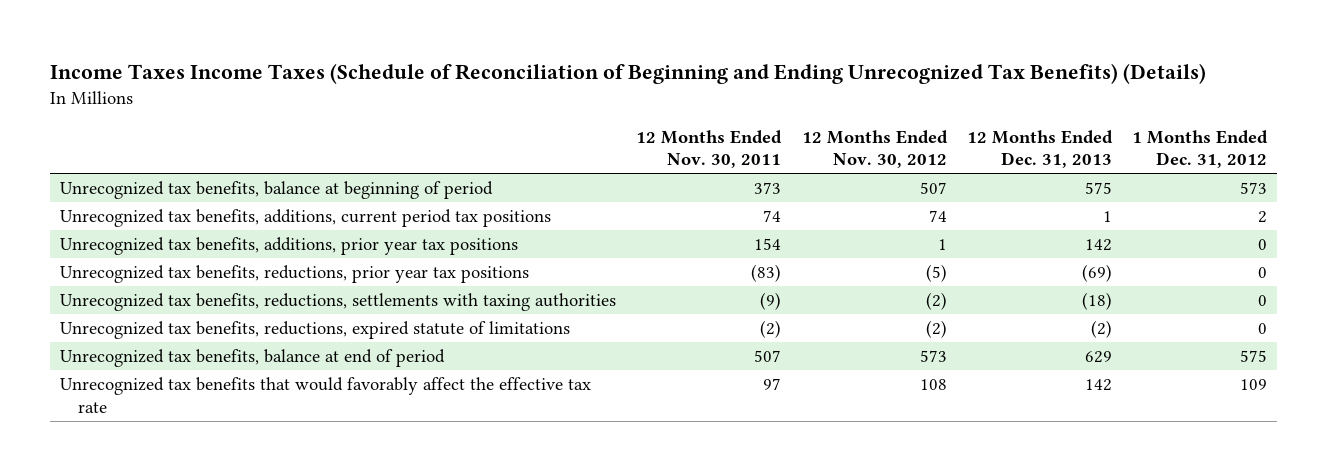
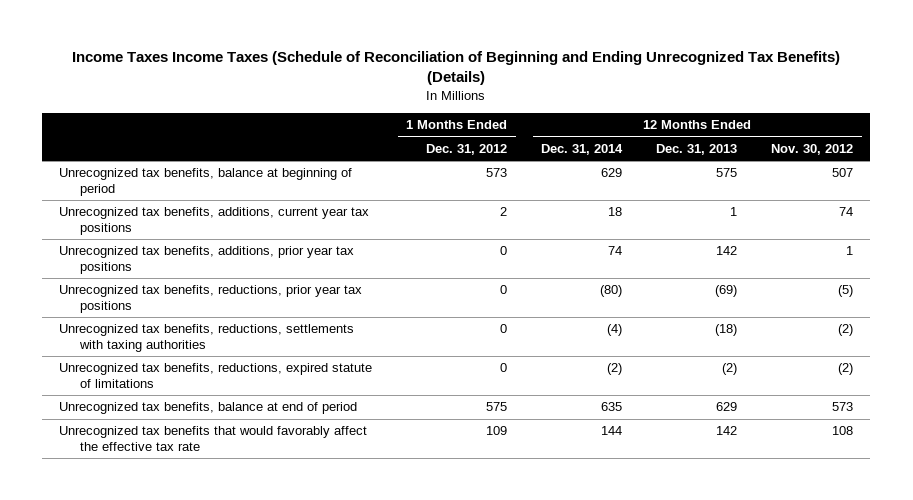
- | 12 Months Ended Nov. 30, 2011 | 12 Months Ended Nov. 30, 2012 | 12 Months Ended Dec. 31, 2013 | 1 Months Ended Dec. 31, 2012
+ | 1 Months Ended Dec. 31, 2012 | 12 Months Ended Dec. 31, 2014 | 12 Months Ended Dec. 31, 2013 | 12 Months Ended Nov. 30, 2012
- Unrecognized tax benefits, additions, current period tax positions | 74 | 74 | 1 | 2
+ Unrecognized tax benefits, additions, current year tax positions | 2 | 18 | 1 | 74

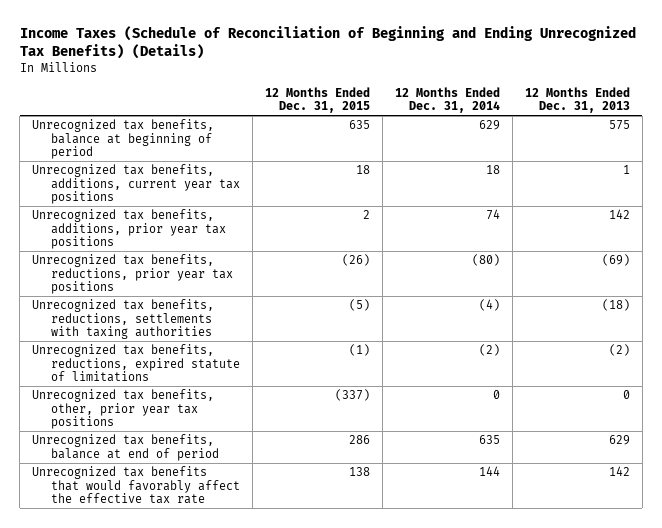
- Income Taxes Income Taxes (Schedule of Reconciliation of Beginning and Ending Unrecognized Tax Benefits) (Details)
+ Income Taxes (Schedule of Reconciliation of Beginning and Ending Unrecognized Tax Benefits) (Details)
- | 1 Months Ended Dec. 31, 2012 | 12 Months Ended Dec. 31, 2014 | 12 Months Ended Dec. 31, 2013 | 12 Months Ended Nov. 30, 2012
+ | 12 Months Ended Dec. 31, 2015 | 12 Months Ended Dec. 31, 2014 | 12 Months Ended Dec. 31, 2013
+ Unrecognized tax benefits, other, prior year tax positions | (337) | 0 | 0

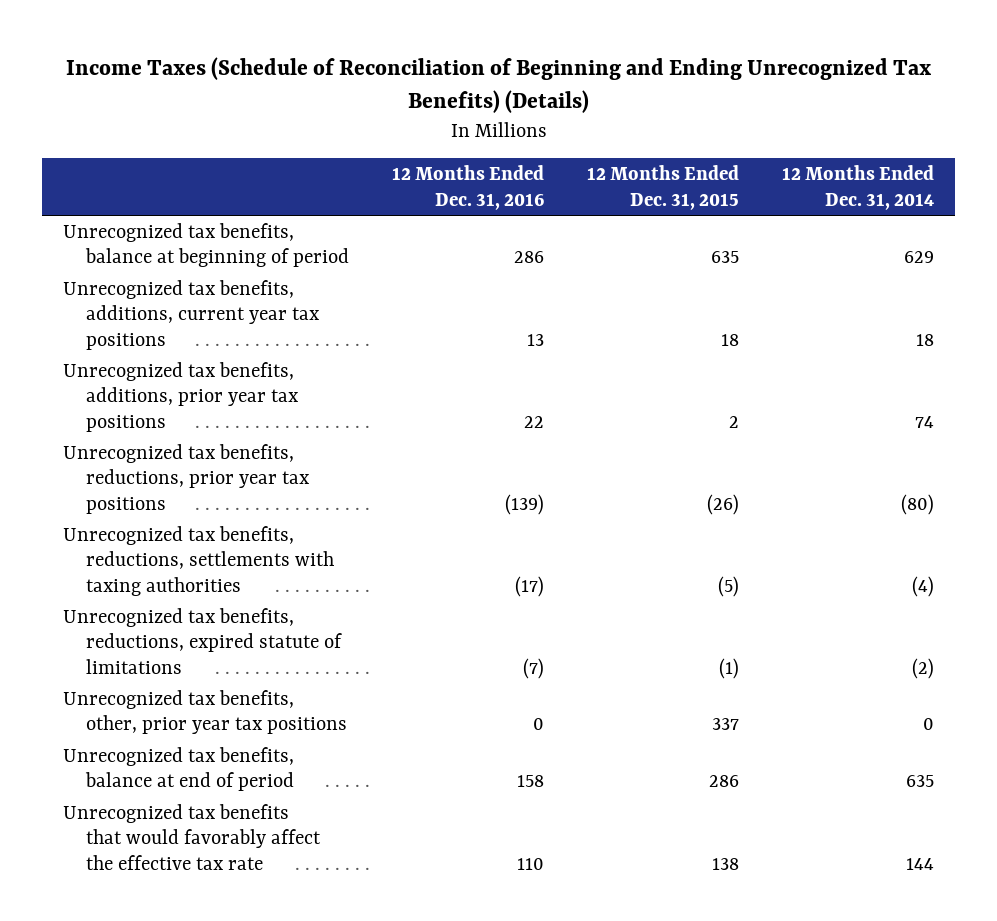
- | 12 Months Ended Dec. 31, 2015 | 12 Months Ended Dec. 31, 2014 | 12 Months Ended Dec. 31, 2013
+ | 12 Months Ended Dec. 31, 2016 | 12 Months Ended Dec. 31, 2015 | 12 Months Ended Dec. 31, 2014
- Unrecognized tax benefits, other, prior year tax positions | (337) | 0 | 0
+ Unrecognized tax benefits, other, prior year tax positions | 0 | 337 | 0

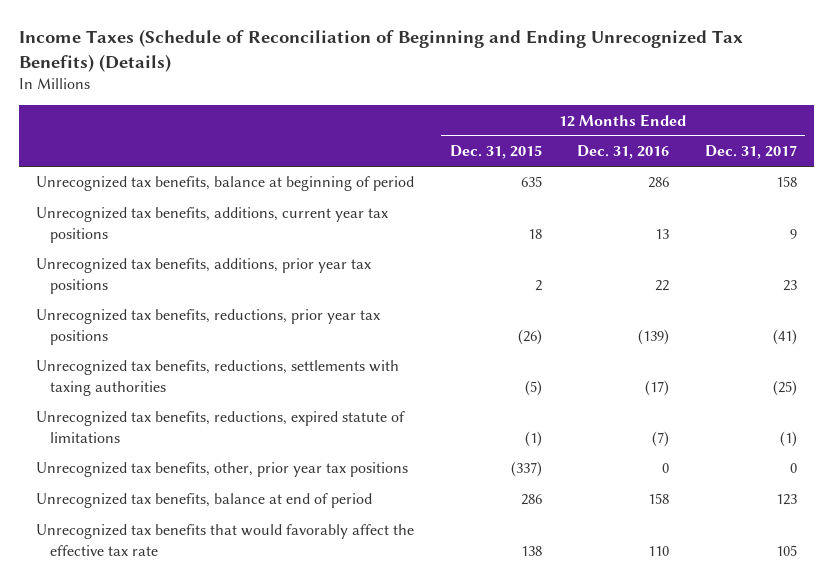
- | 12 Months Ended Dec. 31, 2016 | 12 Months Ended Dec. 31, 2015 | 12 Months Ended Dec. 31, 2014
+ | 12 Months Ended Dec. 31, 2015 | 12 Months Ended Dec. 31, 2016 | 12 Months Ended Dec. 31, 2017
- Unrecognized tax benefits, other, prior year tax positions | 0 | 337 | 0
+ Unrecognized tax benefits, other, prior year tax positions | (337) | 0 | 0

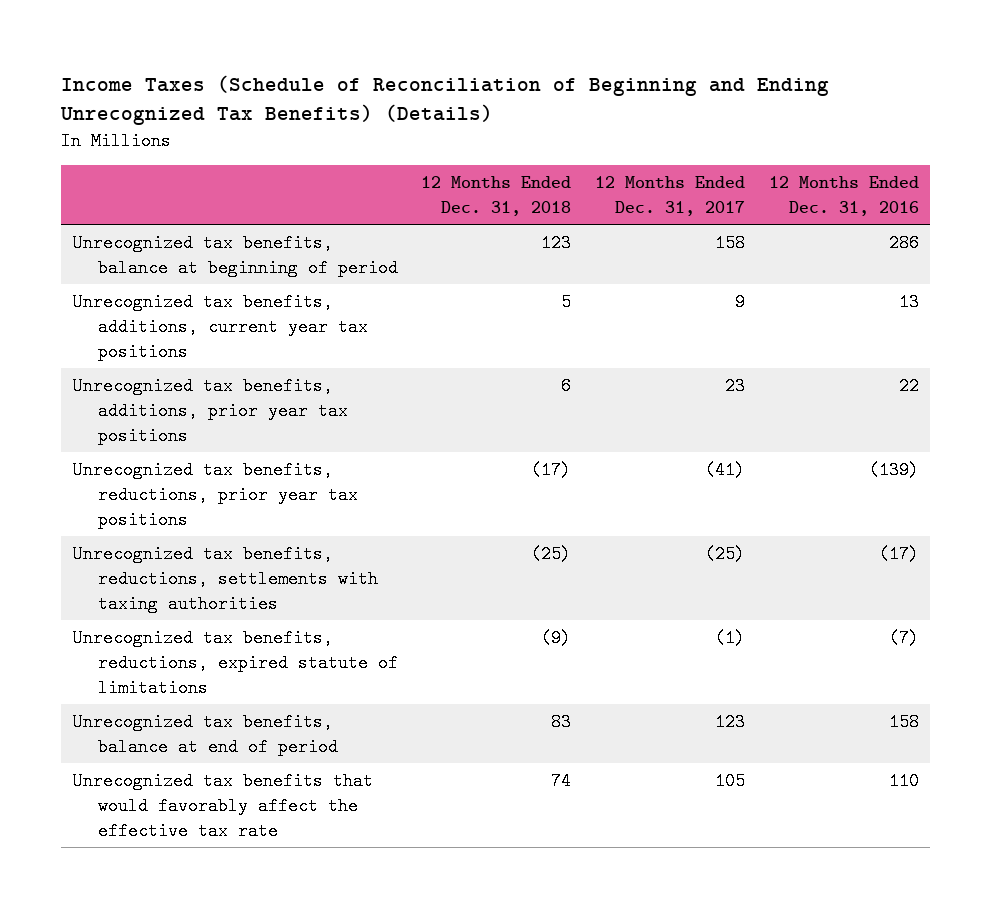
- | 12 Months Ended Dec. 31, 2015 | 12 Months Ended Dec. 31, 2016 | 12 Months Ended Dec. 31, 2017
+ | 12 Months Ended Dec. 31, 2018 | 12 Months Ended Dec. 31, 2017 | 12 Months Ended Dec. 31, 2016
- Unrecognized tax benefits, other, prior year tax positions | (337) | 0 | 0

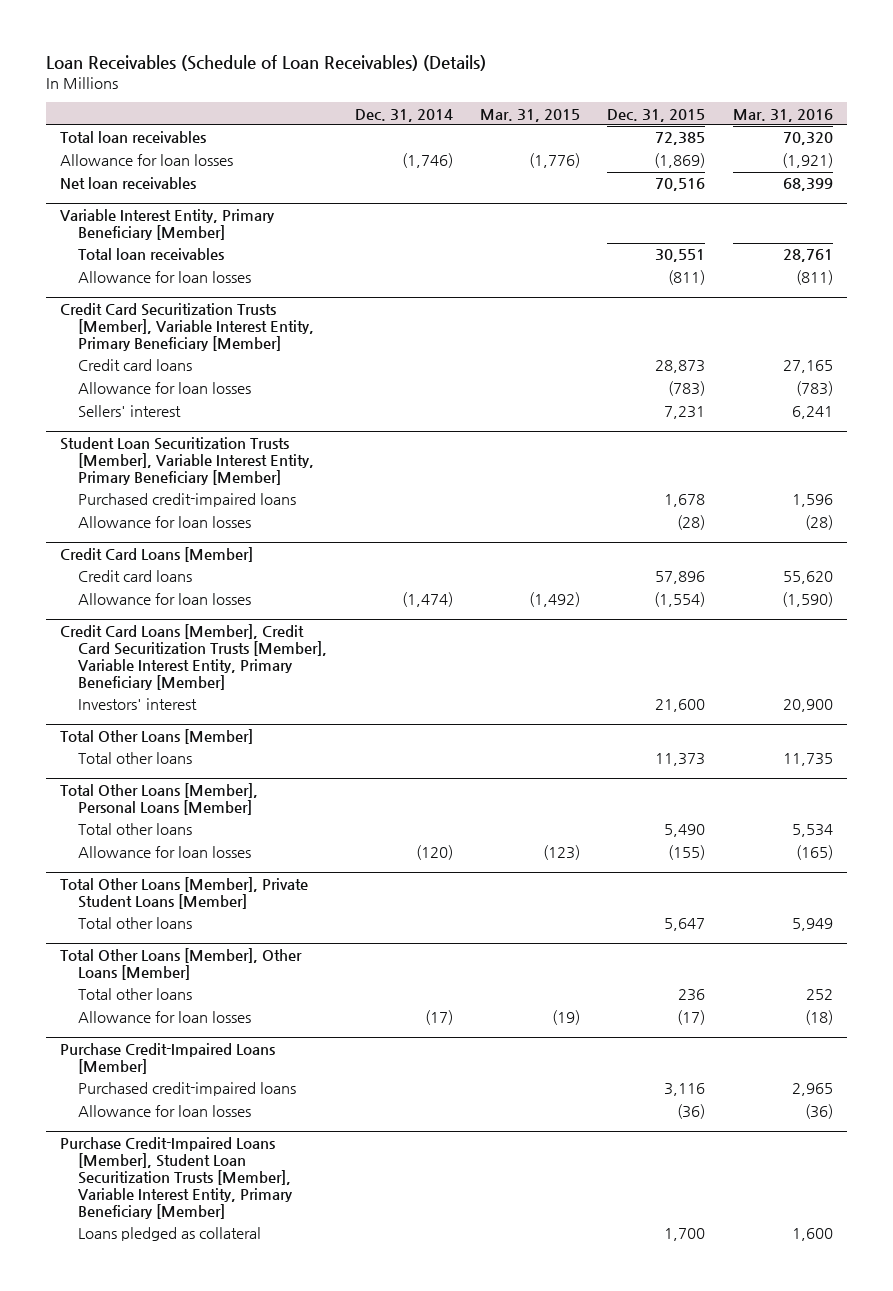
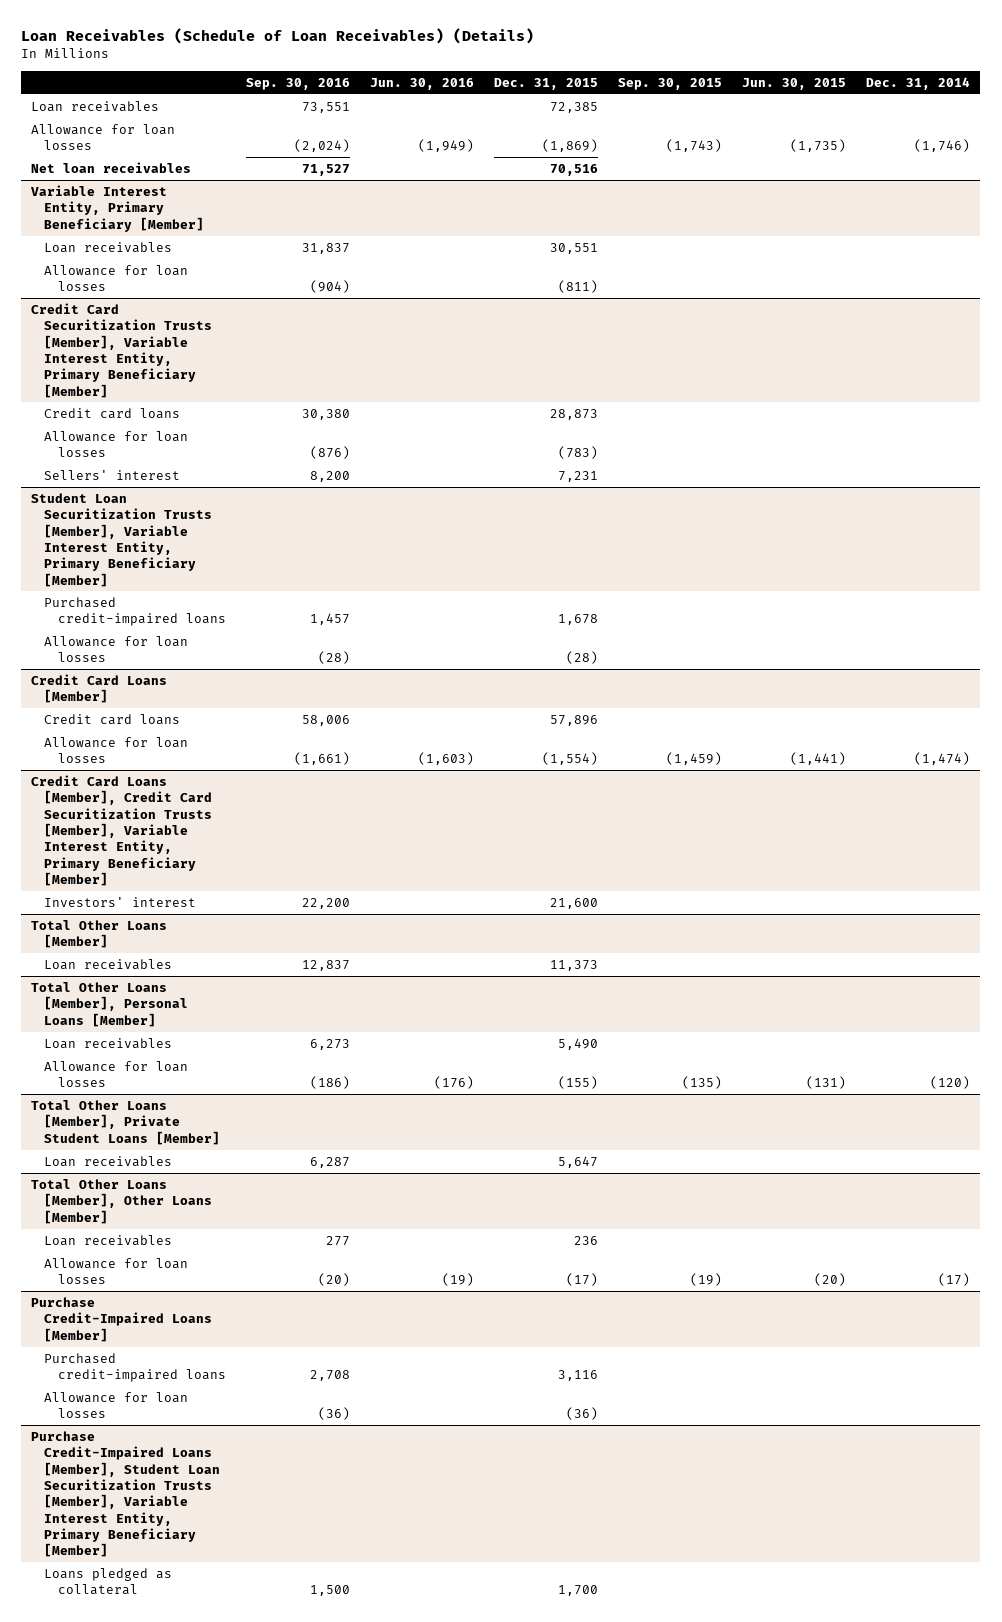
- | Dec. 31, 2014 | Mar. 31, 2015 | Dec. 31, 2015 | Mar. 31, 2016
+ | Sep. 30, 2016 | Jun. 30, 2016 | Dec. 31, 2015 | Sep. 30, 2015 | Jun. 30, 2015 | Dec. 31, 2014
- Total loan receivables | | | 72,385 | 70,320
+ Loan receivables | 73,551 | | 72,385 | | |
@ Variable Interest Entity, Primary Beneficiary [Member]
- Total loan receivables | | | 30,551 | 28,761
+ Loan receivables | 31,837 | | 30,551 | | |
@ Total Other Loans [Member]
- Total other loans | | | 11,373 | 11,735
+ Loan receivables | 12,837 | | 11,373 | | |
@ Total Other Loans [Member], Personal Loans [Member]
- Total other loans | | | 5,490 | 5,534
+ Loan receivables | 6,273 | | 5,490 | | |
@ Total Other Loans [Member], Private Student Loans [Member]
- Total other loans | | | 5,647 | 5,949
+ Loan receivables | 6,287 | | 5,647 | | |
@ Total Other Loans [Member], Other Loans [Member]
- Total other loans | | | 236 | 252
+ Loan receivables | 277 | | 236 | | |

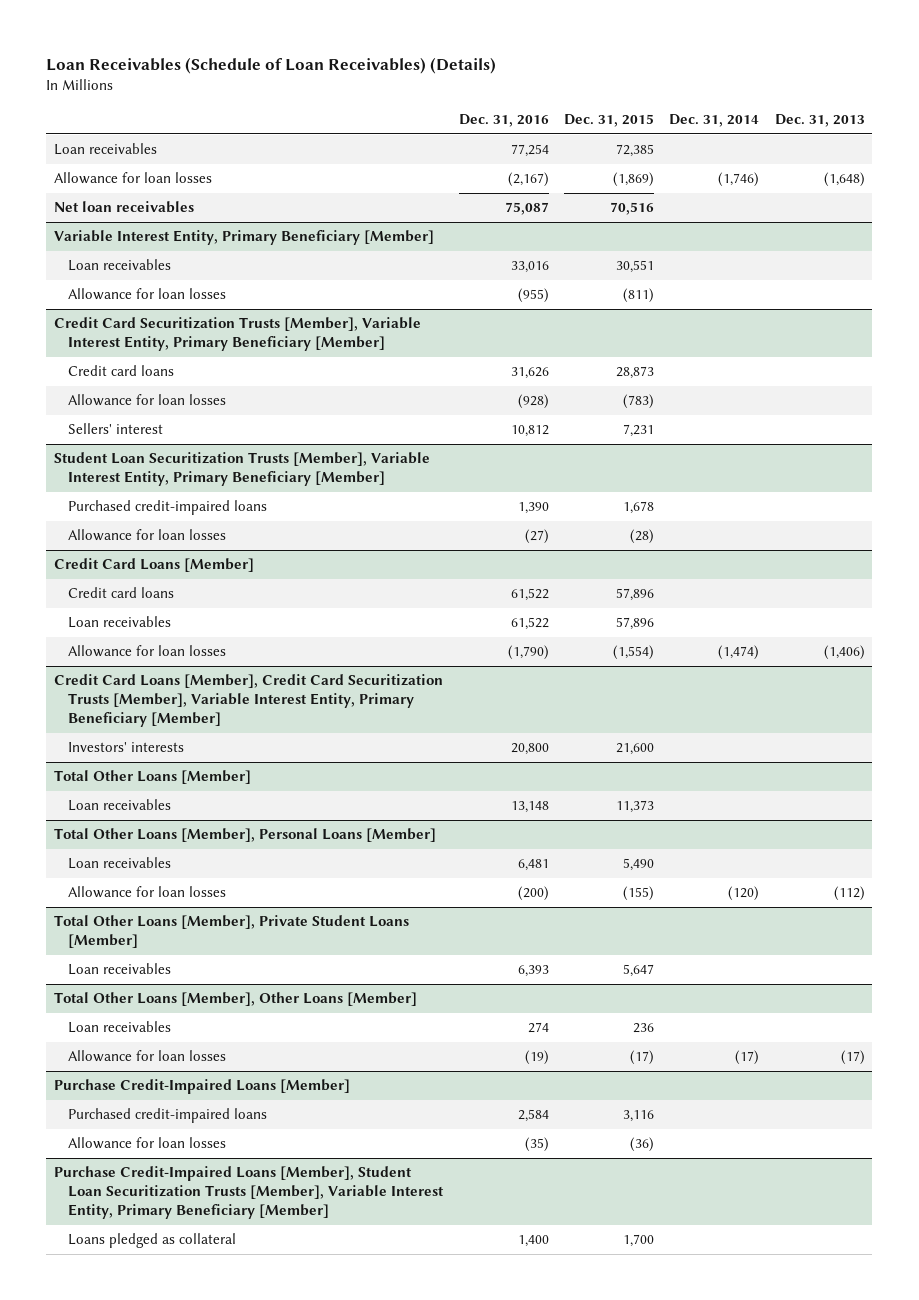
- | Sep. 30, 2016 | Jun. 30, 2016 | Dec. 31, 2015 | Sep. 30, 2015 | Jun. 30, 2015 | Dec. 31, 2014
+ | Dec. 31, 2016 | Dec. 31, 2015 | Dec. 31, 2014 | Dec. 31, 2013
@ Credit Card Loans [Member]
+ Loan receivables | 61,522 | 57,896 | |
@ Credit Card Loans [Member], Credit Card Securitization Trusts [Member], Variable Interest Entity, Primary Beneficiary [Member]
- Investors' interest | 22,200 | | 21,600 | | |
+ Investors' interests | 20,800 | 21,600 | |

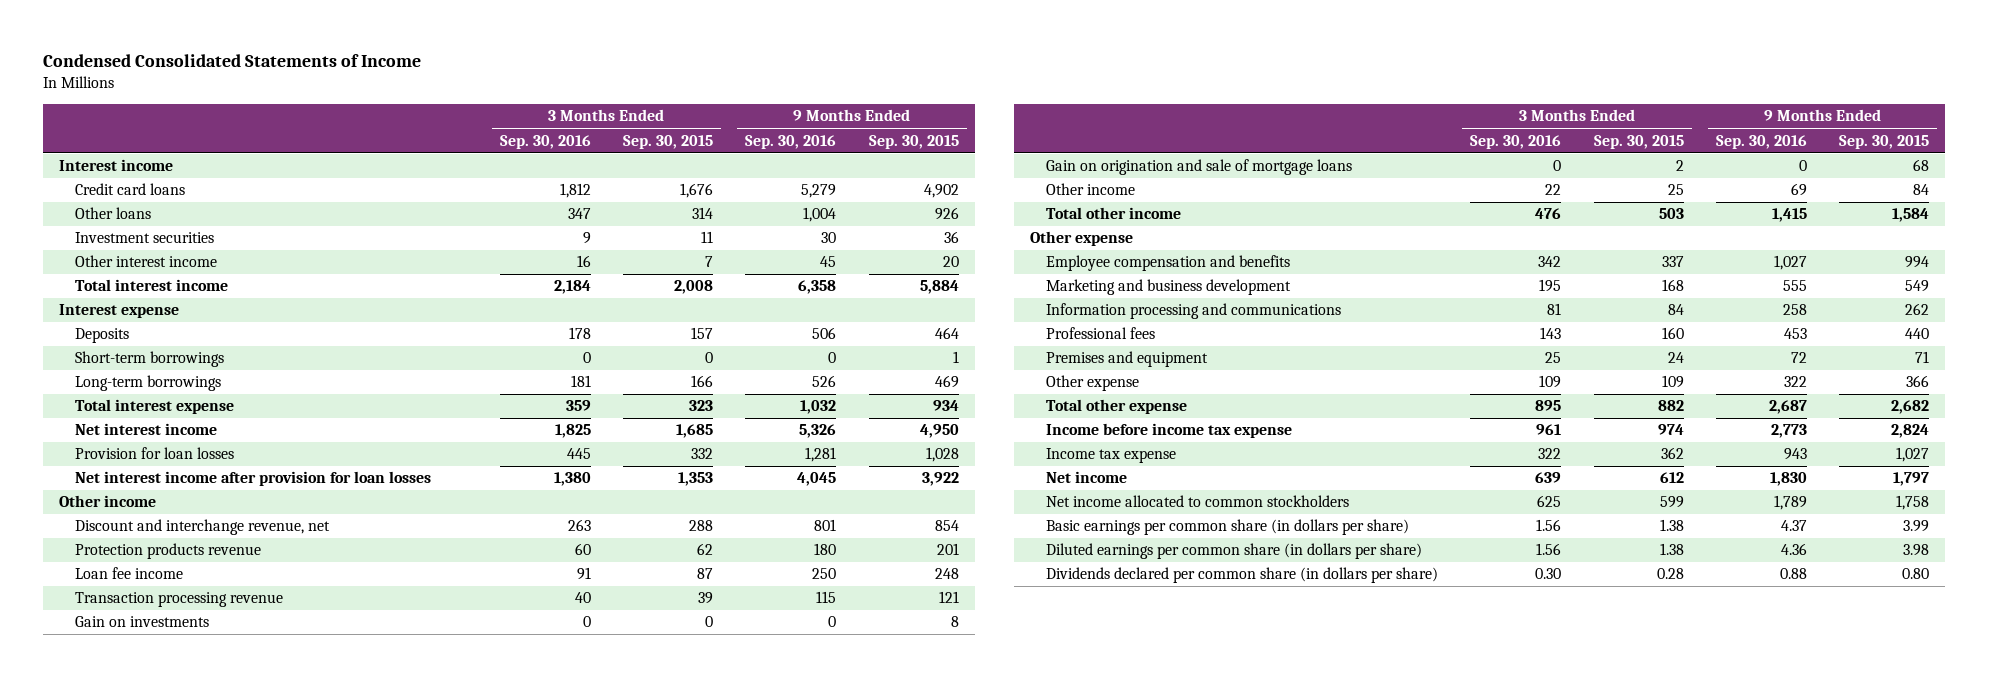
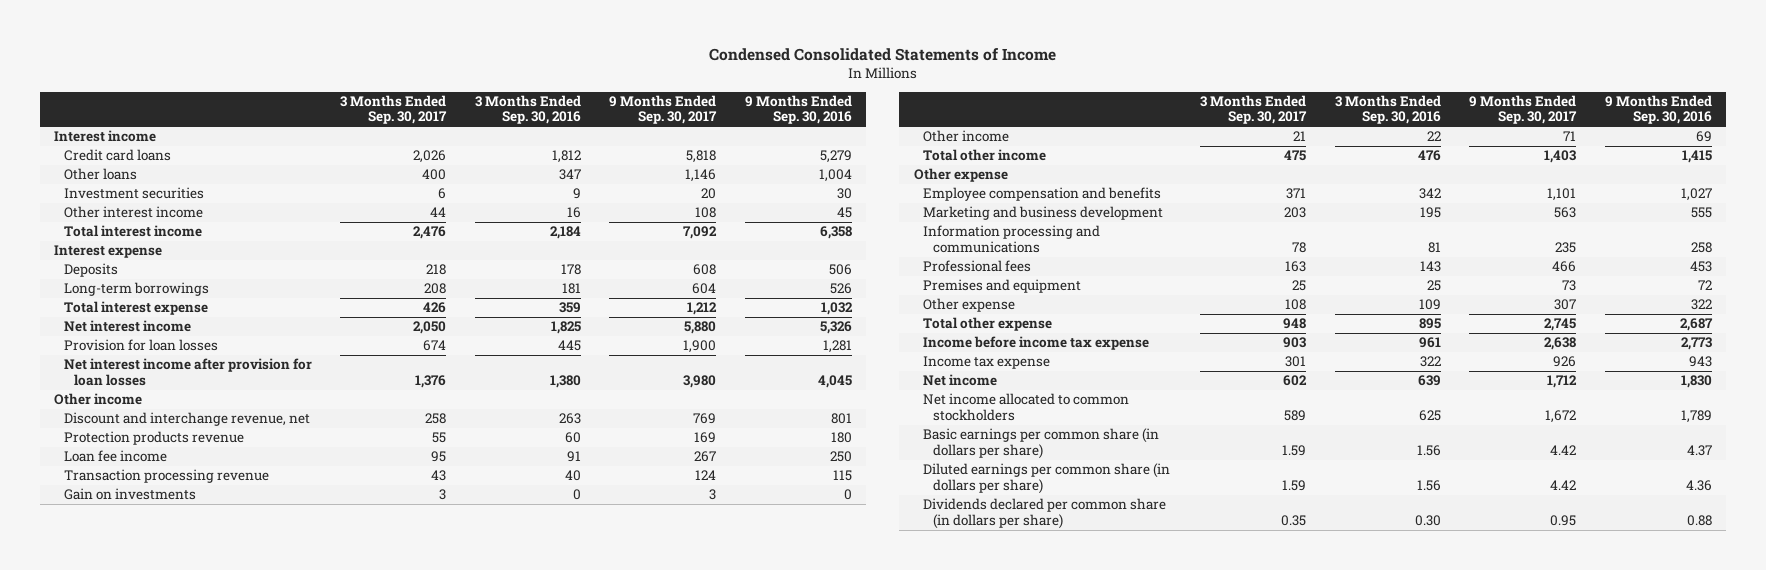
- | 3 Months Ended Sep. 30, 2016 | 3 Months Ended Sep. 30, 2015 | 9 Months Ended Sep. 30, 2016 | 9 Months Ended Sep. 30, 2015
+ | 3 Months Ended Sep. 30, 2017 | 3 Months Ended Sep. 30, 2016 | 9 Months Ended Sep. 30, 2017 | 9 Months Ended Sep. 30, 2016
- Short-term borrowings | 0 | 0 | 0 | 1
- Gain on origination and sale of mortgage loans | 0 | 2 | 0 | 68

